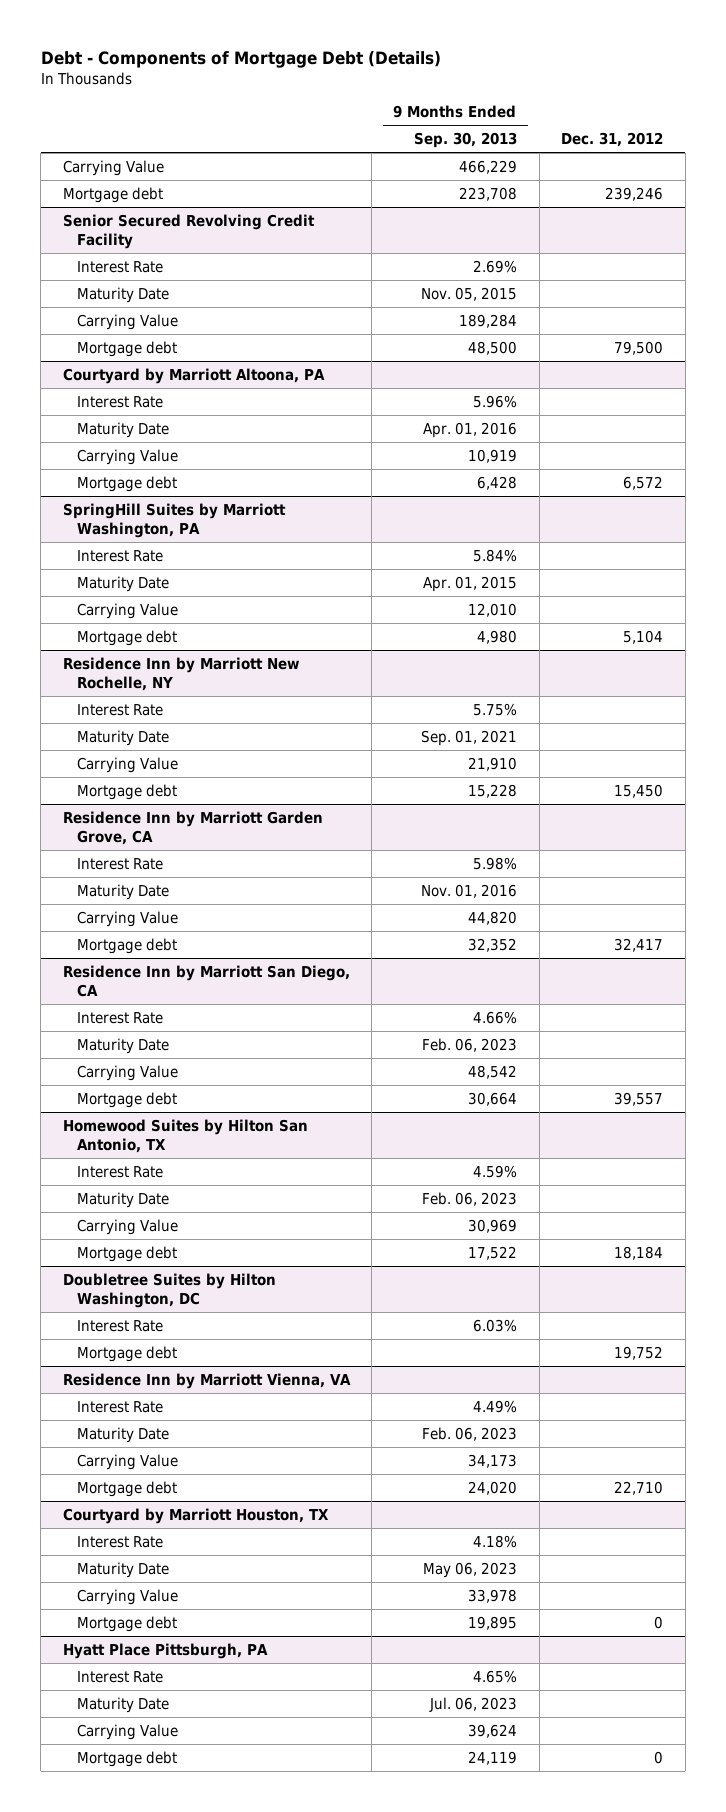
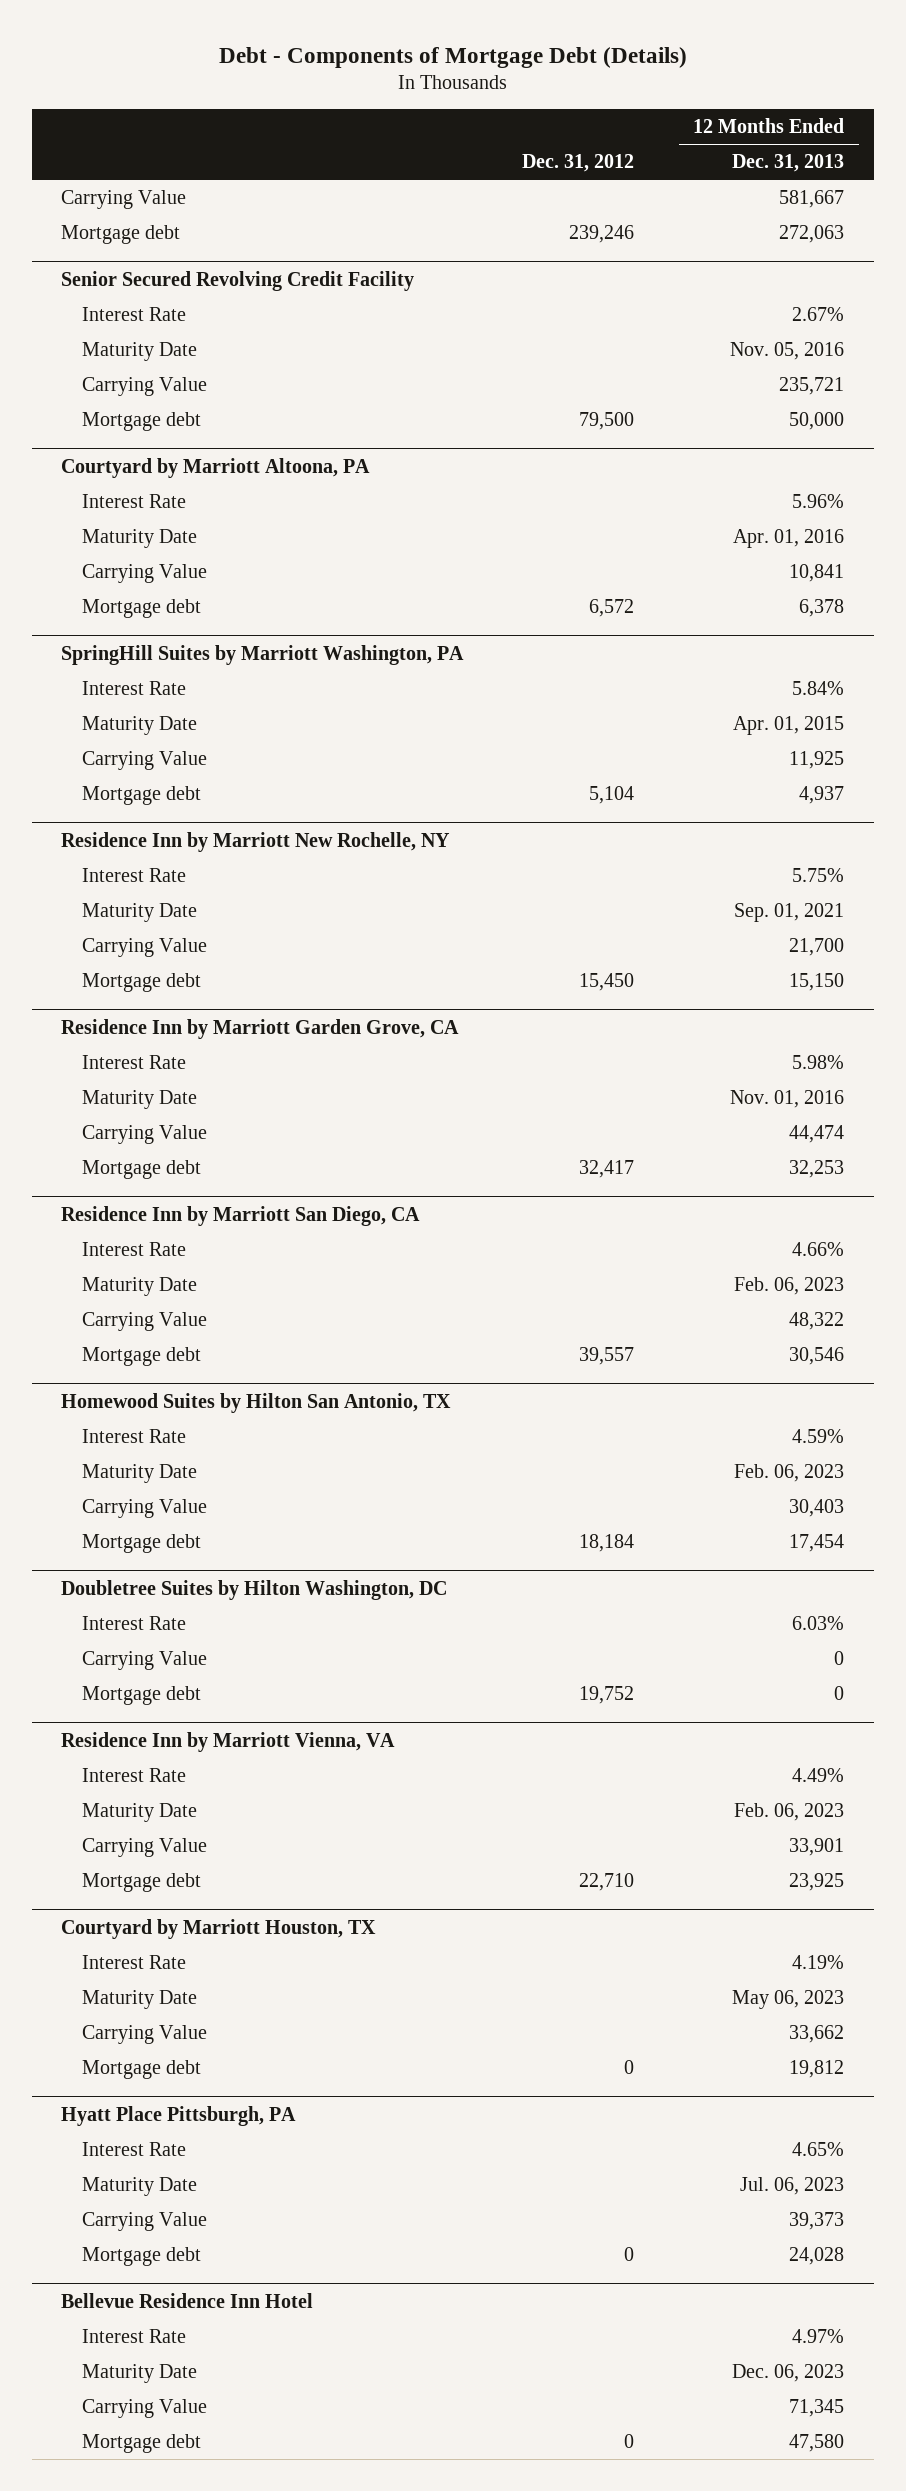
- | 9 Months Ended Sep. 30, 2013 | Dec. 31, 2012
+ | Dec. 31, 2012 | 12 Months Ended Dec. 31, 2013
@ Doubletree Suites by Hilton Washington, DC
+ Carrying Value | | 0
+ Bellevue Residence Inn Hotel
+ Interest Rate | | 4.97%
+ Maturity Date | | Dec. 06, 2023
+ Carrying Value | | 71,345
+ Mortgage debt | 0 | 47,580

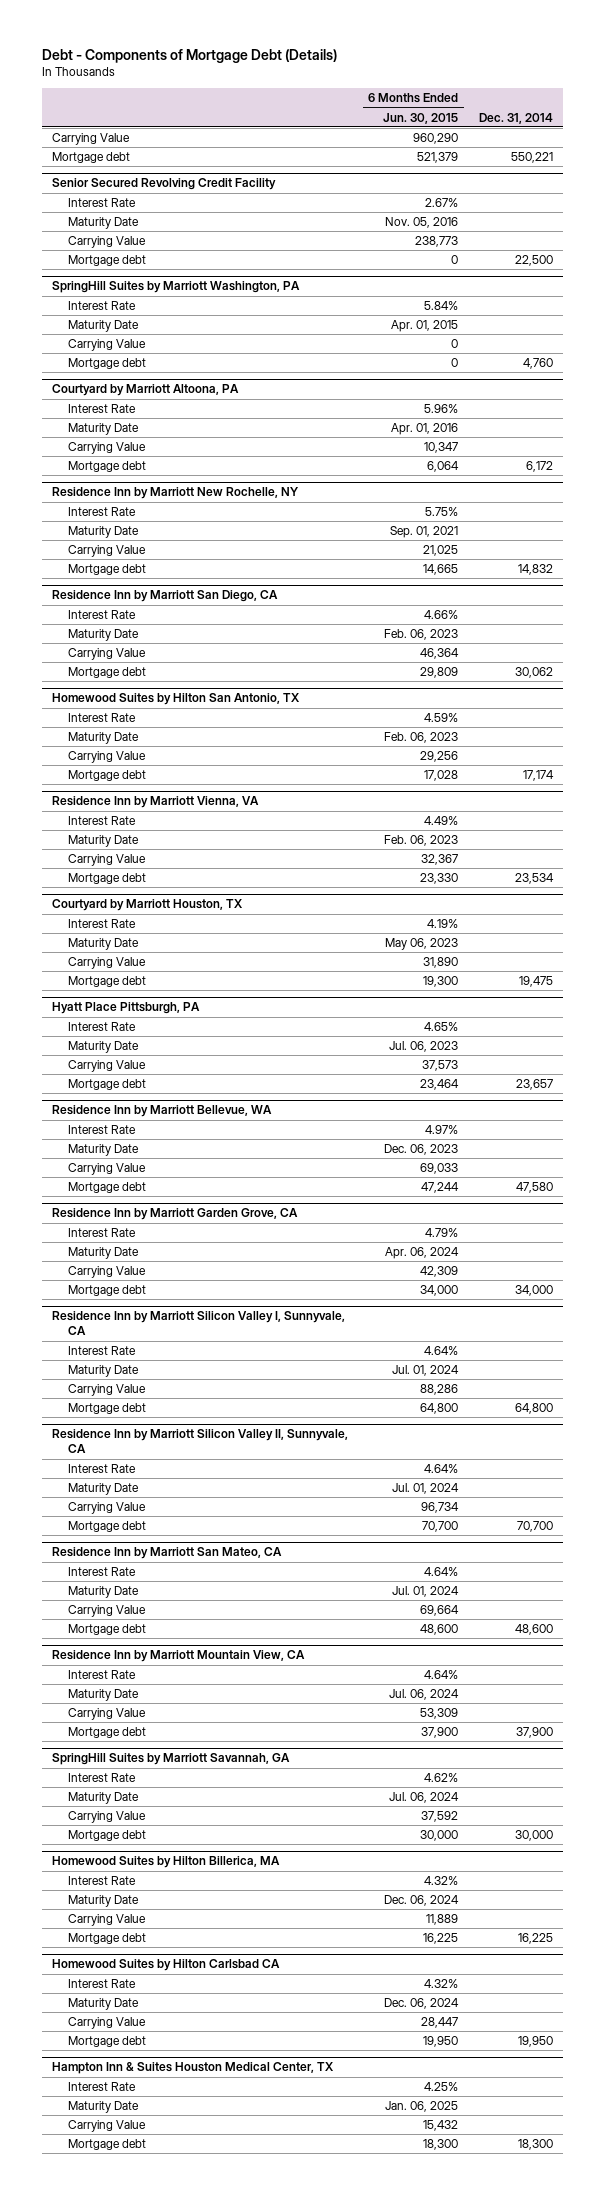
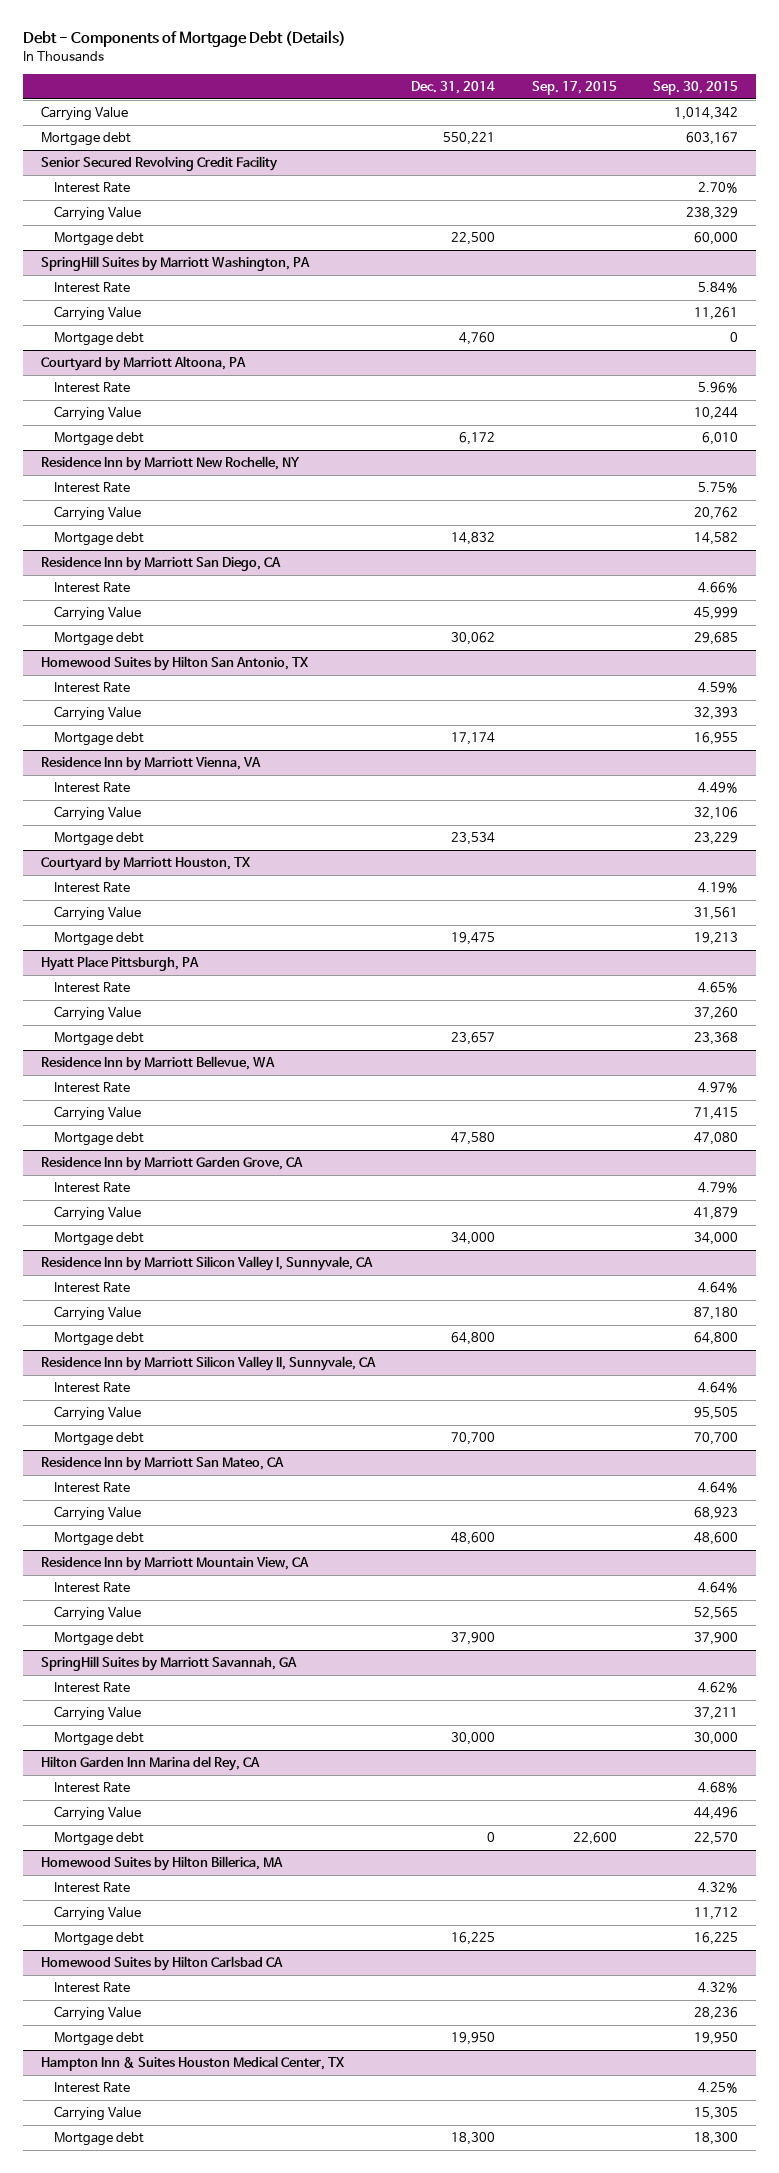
- | 6 Months Ended Jun. 30, 2015 | Dec. 31, 2014
+ | Dec. 31, 2014 | Sep. 17, 2015 | Sep. 30, 2015
@ Senior Secured Revolving Credit Facility
- Maturity Date | Nov. 05, 2016 |
@ SpringHill Suites by Marriott Washington, PA
- Maturity Date | Apr. 01, 2015 |
@ Courtyard by Marriott Altoona, PA
- Maturity Date | Apr. 01, 2016 |
@ Residence Inn by Marriott New Rochelle, NY
- Maturity Date | Sep. 01, 2021 |
@ Residence Inn by Marriott San Diego, CA
- Maturity Date | Feb. 06, 2023 |
@ Homewood Suites by Hilton San Antonio, TX
- Maturity Date | Feb. 06, 2023 |
@ Residence Inn by Marriott Vienna, VA
- Maturity Date | Feb. 06, 2023 |
@ Courtyard by Marriott Houston, TX
- Maturity Date | May 06, 2023 |
@ Hyatt Place Pittsburgh, PA
- Maturity Date | Jul. 06, 2023 |
@ Residence Inn by Marriott Bellevue, WA
- Maturity Date | Dec. 06, 2023 |
@ Residence Inn by Marriott Garden Grove, CA
- Maturity Date | Apr. 06, 2024 |
@ Residence Inn by Marriott Silicon Valley I, Sunnyvale, CA
- Maturity Date | Jul. 01, 2024 |
@ Residence Inn by Marriott Silicon Valley II, Sunnyvale, CA
- Maturity Date | Jul. 01, 2024 |
@ Residence Inn by Marriott San Mateo, CA
- Maturity Date | Jul. 01, 2024 |
@ Residence Inn by Marriott Mountain View, CA
- Maturity Date | Jul. 06, 2024 |
@ SpringHill Suites by Marriott Savannah, GA
- Maturity Date | Jul. 06, 2024 |
+ Hilton Garden Inn Marina del Rey, CA
+ Interest Rate | | | 4.68%
+ Carrying Value | | | 44,496
+ Mortgage debt | 0 | 22,600 | 22,570
@ Homewood Suites by Hilton Billerica, MA
- Maturity Date | Dec. 06, 2024 |
@ Homewood Suites by Hilton Carlsbad CA
- Maturity Date | Dec. 06, 2024 |
@ Hampton Inn & Suites Houston Medical Center, TX
- Maturity Date | Jan. 06, 2025 |

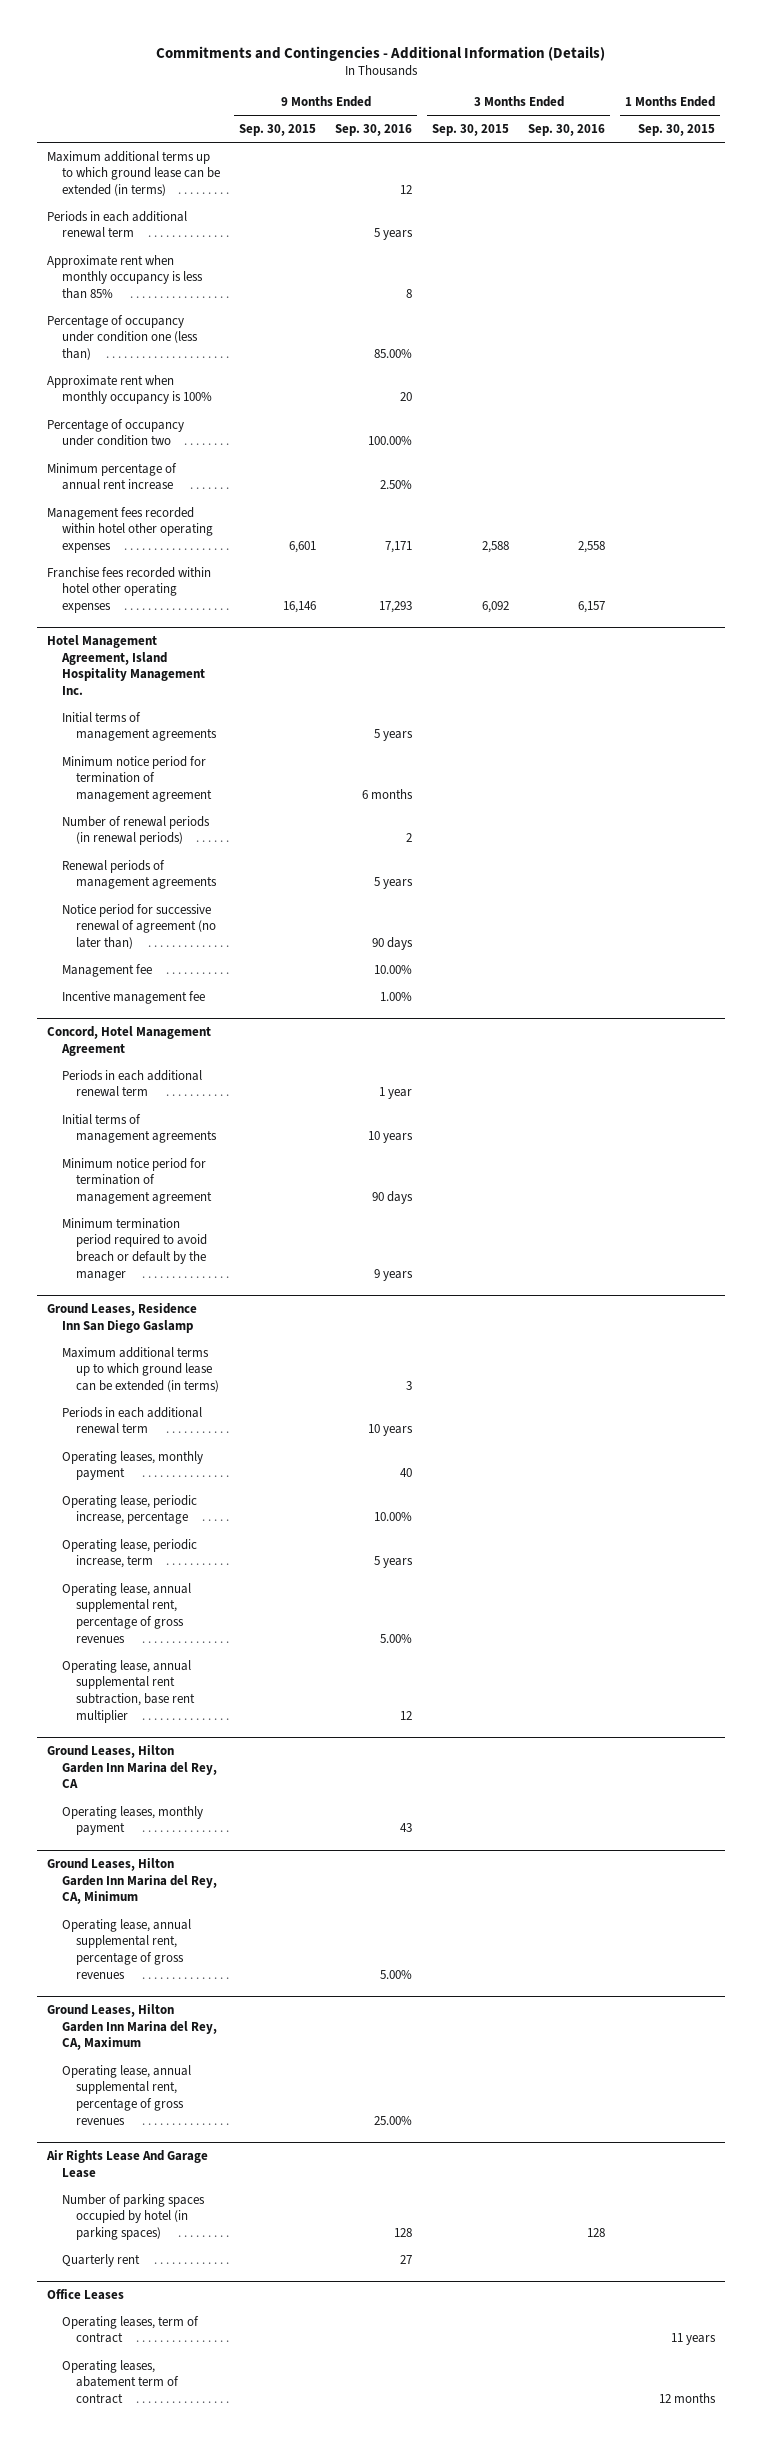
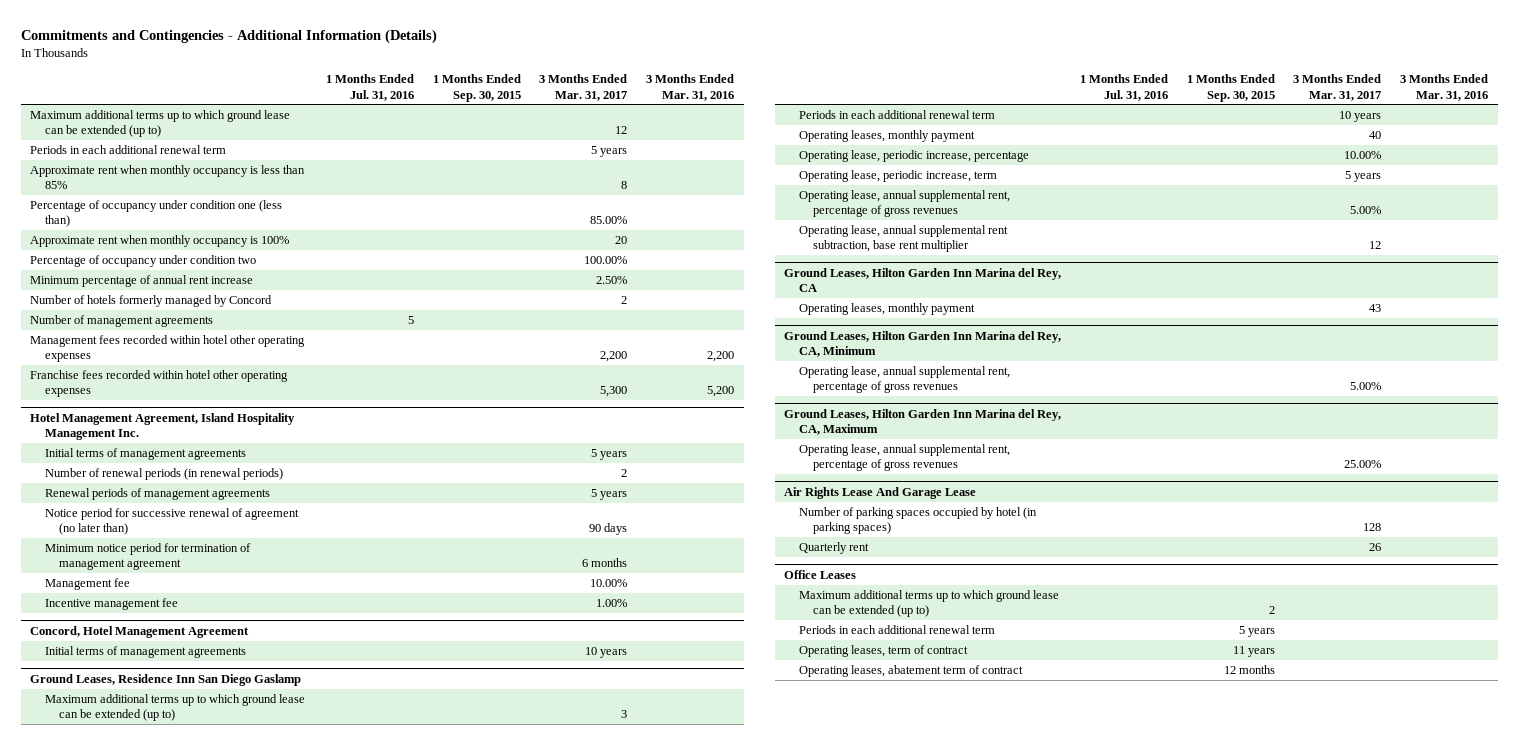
- | 9 Months Ended Sep. 30, 2015 | 9 Months Ended Sep. 30, 2016 | 3 Months Ended Sep. 30, 2015 | 3 Months Ended Sep. 30, 2016 | 1 Months Ended Sep. 30, 2015
+ | 1 Months Ended Jul. 31, 2016 | 1 Months Ended Sep. 30, 2015 | 3 Months Ended Mar. 31, 2017 | 3 Months Ended Mar. 31, 2016
- Maximum additional terms up to which ground lease can be extended (in terms) | | 12 | | |
+ Maximum additional terms up to which ground lease can be extended (up to) | | | 12 |
+ Number of hotels formerly managed by Concord | | | 2 |
+ Number of management agreements | 5 | | |
@ Hotel Management Agreement, Island Hospitality Management Inc.
moved down: Minimum notice period for termination of management agreement | | | 6 months |
@ Concord, Hotel Management Agreement
- Periods in each additional renewal term | | 1 year | | |
- Minimum notice period for termination of management agreement | | 90 days | | |
- Minimum termination period required to avoid breach or default by the manager | | 9 years | | |
@ Ground Leases, Residence Inn San Diego Gaslamp
- Maximum additional terms up to which ground lease can be extended (in terms) | | 3 | | |
+ Maximum additional terms up to which ground lease can be extended (up to) | | | 3 |
@ Office Leases
+ Maximum additional terms up to which ground lease can be extended (up to) | | 2 | |
+ Periods in each additional renewal term | | 5 years | |

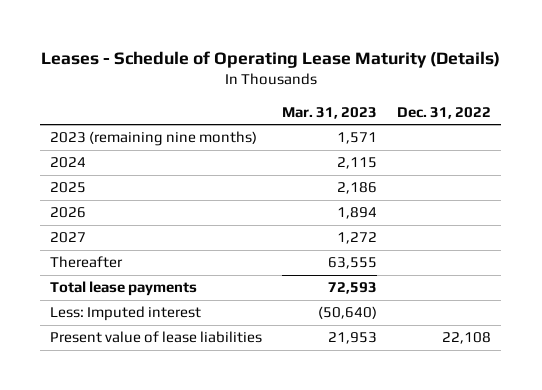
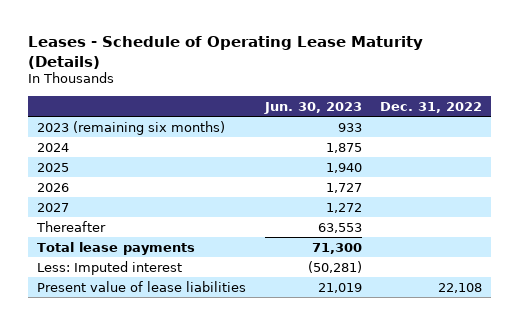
- | Mar. 31, 2023 | Dec. 31, 2022
+ | Jun. 30, 2023 | Dec. 31, 2022
- 2023 (remaining nine months) | 1,571 |
+ 2023 (remaining six months) | 933 |

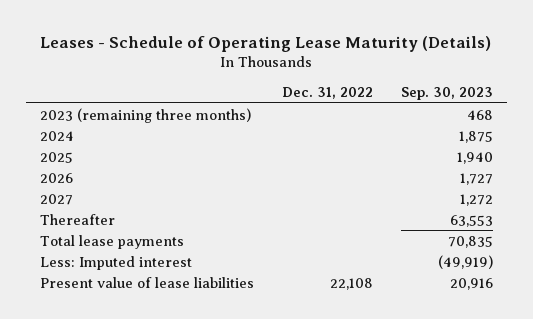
- | Jun. 30, 2023 | Dec. 31, 2022
+ | Dec. 31, 2022 | Sep. 30, 2023
- 2023 (remaining six months) | 933 |
+ 2023 (remaining three months) | | 468

